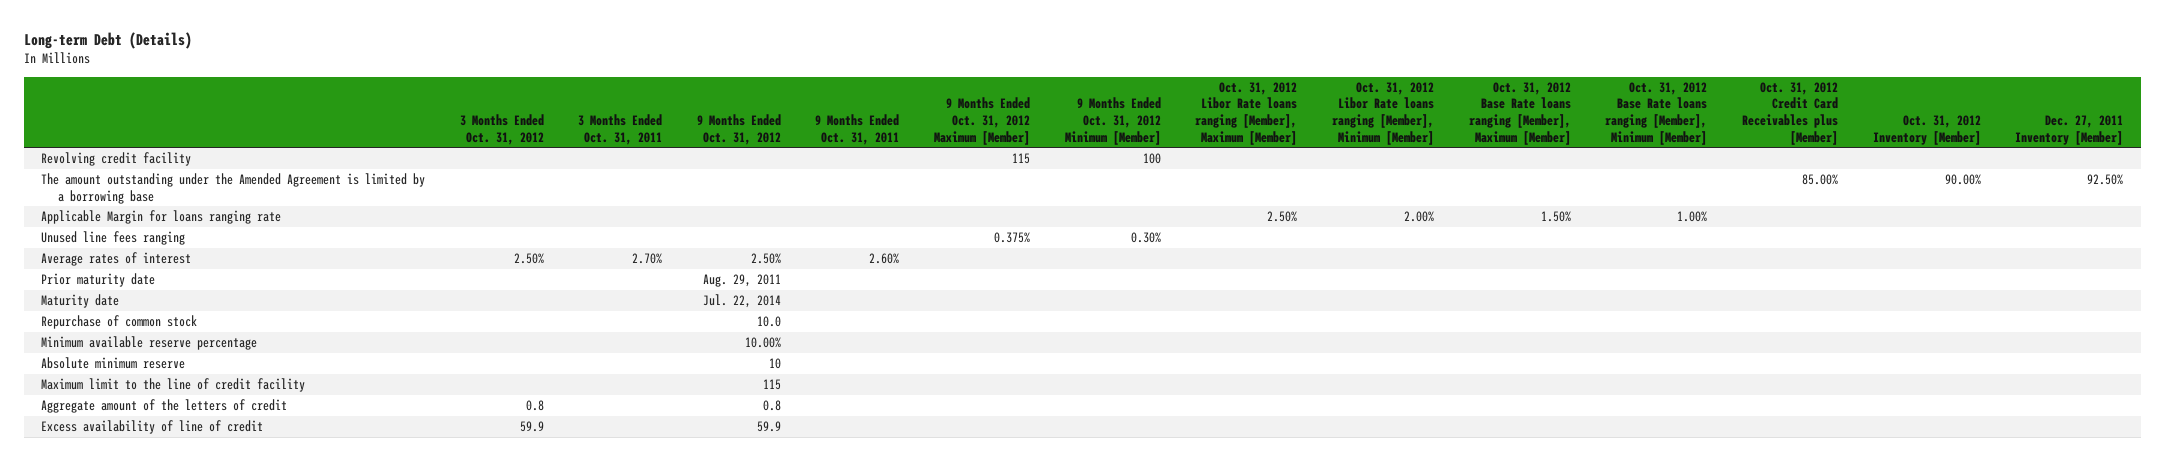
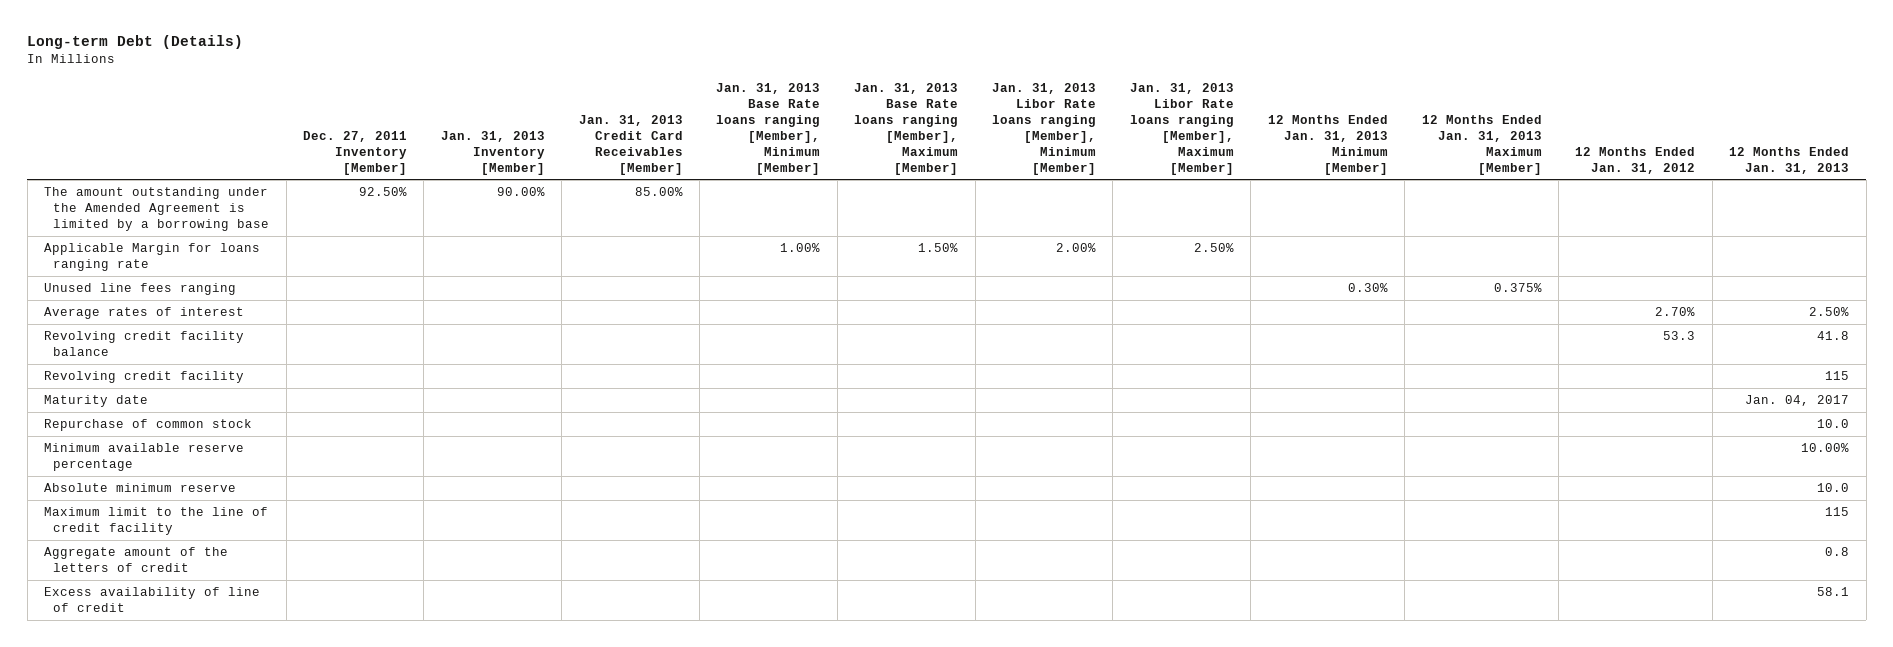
- | 3 Months Ended Oct. 31, 2012 | 3 Months Ended Oct. 31, 2011 | 9 Months Ended Oct. 31, 2012 | 9 Months Ended Oct. 31, 2011 | 9 Months Ended Oct. 31, 2012 Maximum [Member] | 9 Months Ended Oct. 31, 2012 Minimum [Member] | Oct. 31, 2012 Libor Rate loans ranging [Member], Maximum [Member] | Oct. 31, 2012 Libor Rate loans ranging [Member], Minimum [Member] | Oct. 31, 2012 Base Rate loans ranging [Member], Maximum [Member] | Oct. 31, 2012 Base Rate loans ranging [Member], Minimum [Member] | Oct. 31, 2012 Credit Card Receivables plus [Member] | Oct. 31, 2012 Inventory [Member] | Dec. 27, 2011 Inventory [Member]
+ | Dec. 27, 2011 Inventory [Member] | Jan. 31, 2013 Inventory [Member] | Jan. 31, 2013 Credit Card Receivables [Member] | Jan. 31, 2013 Base Rate loans ranging [Member], Minimum [Member] | Jan. 31, 2013 Base Rate loans ranging [Member], Maximum [Member] | Jan. 31, 2013 Libor Rate loans ranging [Member], Minimum [Member] | Jan. 31, 2013 Libor Rate loans ranging [Member], Maximum [Member] | 12 Months Ended Jan. 31, 2013 Minimum [Member] | 12 Months Ended Jan. 31, 2013 Maximum [Member] | 12 Months Ended Jan. 31, 2012 | 12 Months Ended Jan. 31, 2013
- Prior maturity date | | | Aug. 29, 2011 | | | | | | | | | |
+ Revolving credit facility balance | | | | | | | | | | 53.3 | 41.8
moved down: Revolving credit facility | | | | | | | | | | | 115

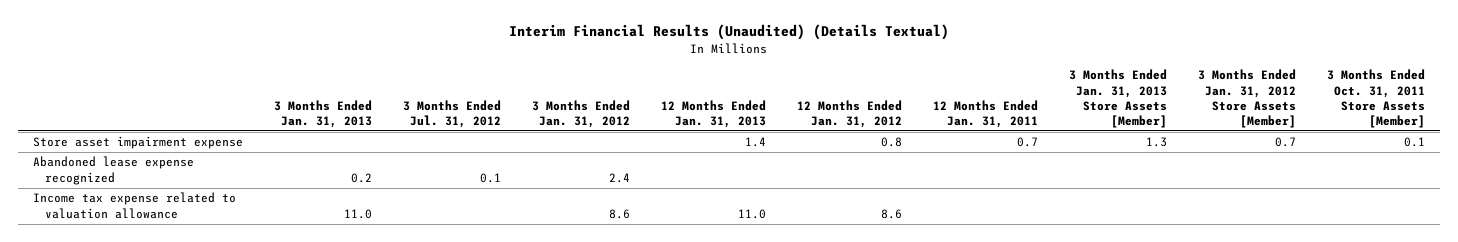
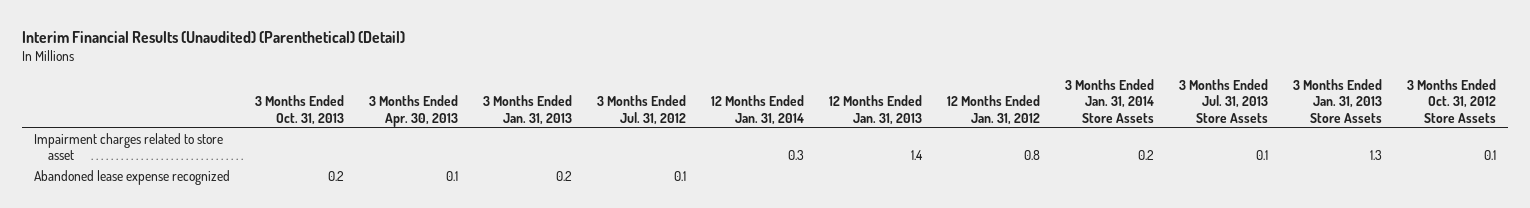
- Interim Financial Results (Unaudited) (Details Textual)
+ Interim Financial Results (Unaudited) (Parenthetical) (Detail)
- | 3 Months Ended Jan. 31, 2013 | 3 Months Ended Jul. 31, 2012 | 3 Months Ended Jan. 31, 2012 | 12 Months Ended Jan. 31, 2013 | 12 Months Ended Jan. 31, 2012 | 12 Months Ended Jan. 31, 2011 | 3 Months Ended Jan. 31, 2013 Store Assets [Member] | 3 Months Ended Jan. 31, 2012 Store Assets [Member] | 3 Months Ended Oct. 31, 2011 Store Assets [Member]
+ | 3 Months Ended Oct. 31, 2013 | 3 Months Ended Apr. 30, 2013 | 3 Months Ended Jan. 31, 2013 | 3 Months Ended Jul. 31, 2012 | 12 Months Ended Jan. 31, 2014 | 12 Months Ended Jan. 31, 2013 | 12 Months Ended Jan. 31, 2012 | 3 Months Ended Jan. 31, 2014 Store Assets | 3 Months Ended Jul. 31, 2013 Store Assets | 3 Months Ended Jan. 31, 2013 Store Assets | 3 Months Ended Oct. 31, 2012 Store Assets
- Store asset impairment expense | | | | 1.4 | 0.8 | 0.7 | 1.3 | 0.7 | 0.1
+ Impairment charges related to store asset | | | | | 0.3 | 1.4 | 0.8 | 0.2 | 0.1 | 1.3 | 0.1
- Income tax expense related to valuation allowance | 11.0 | | 8.6 | 11.0 | 8.6 | | | |

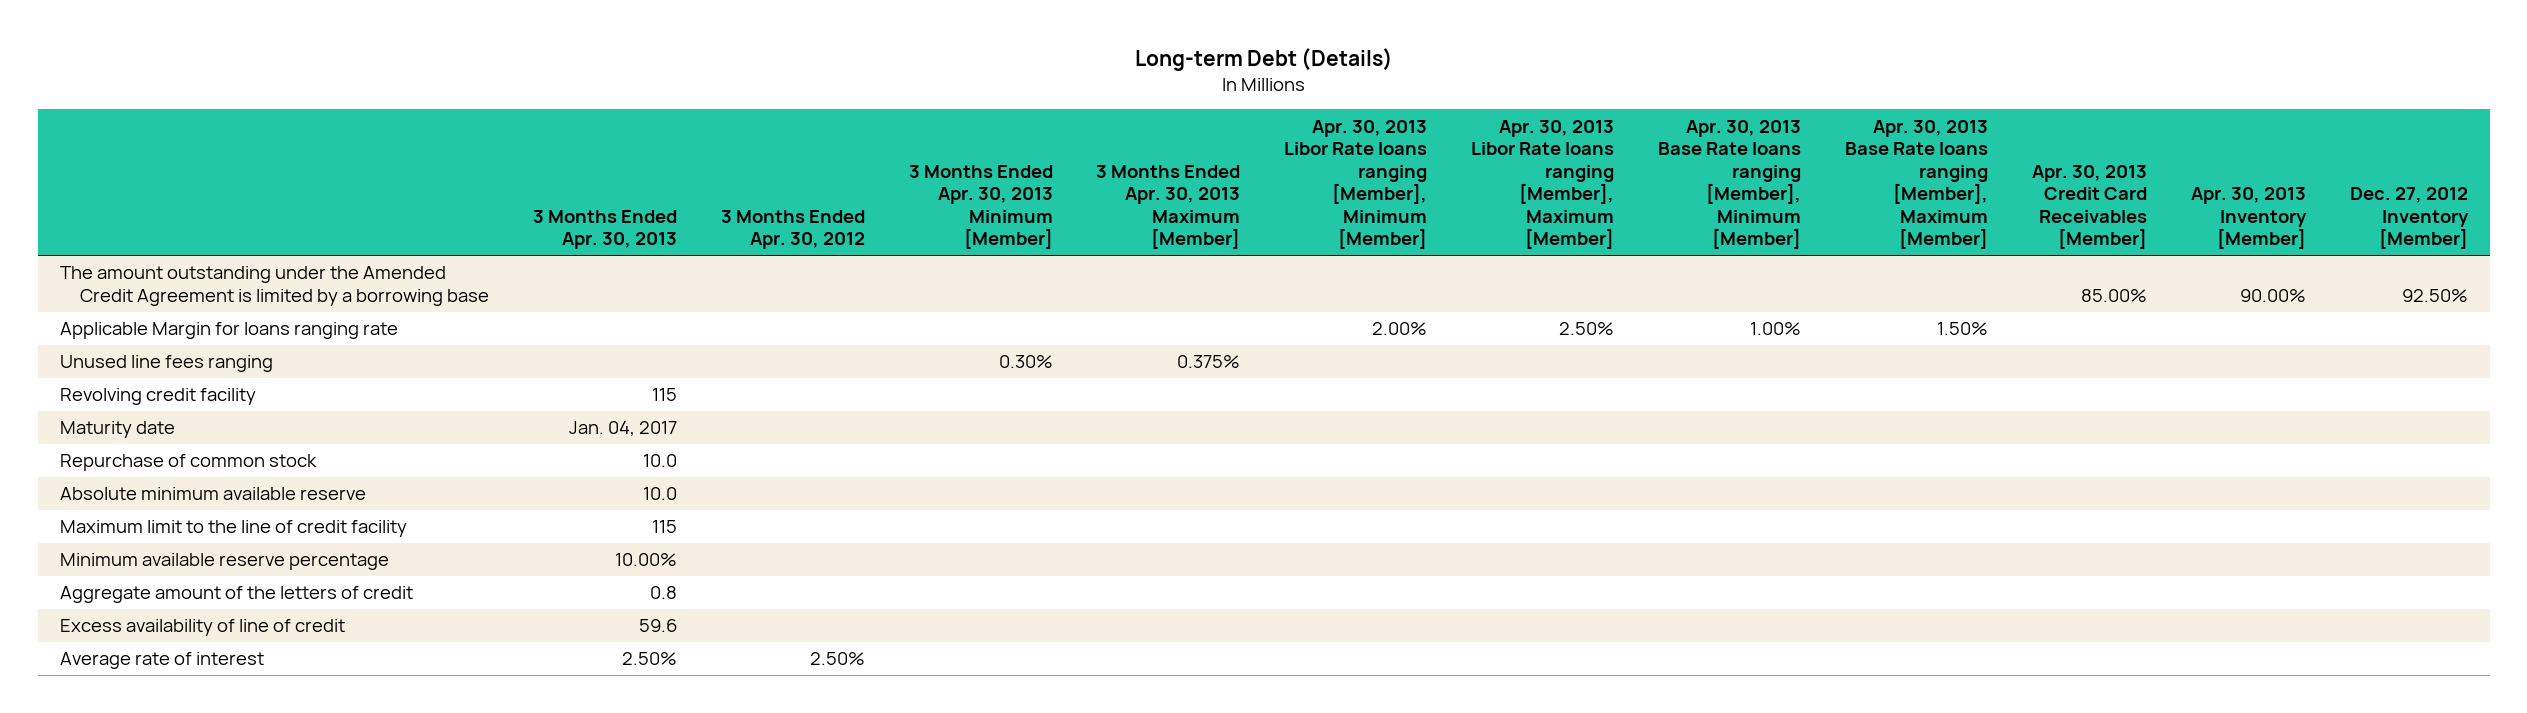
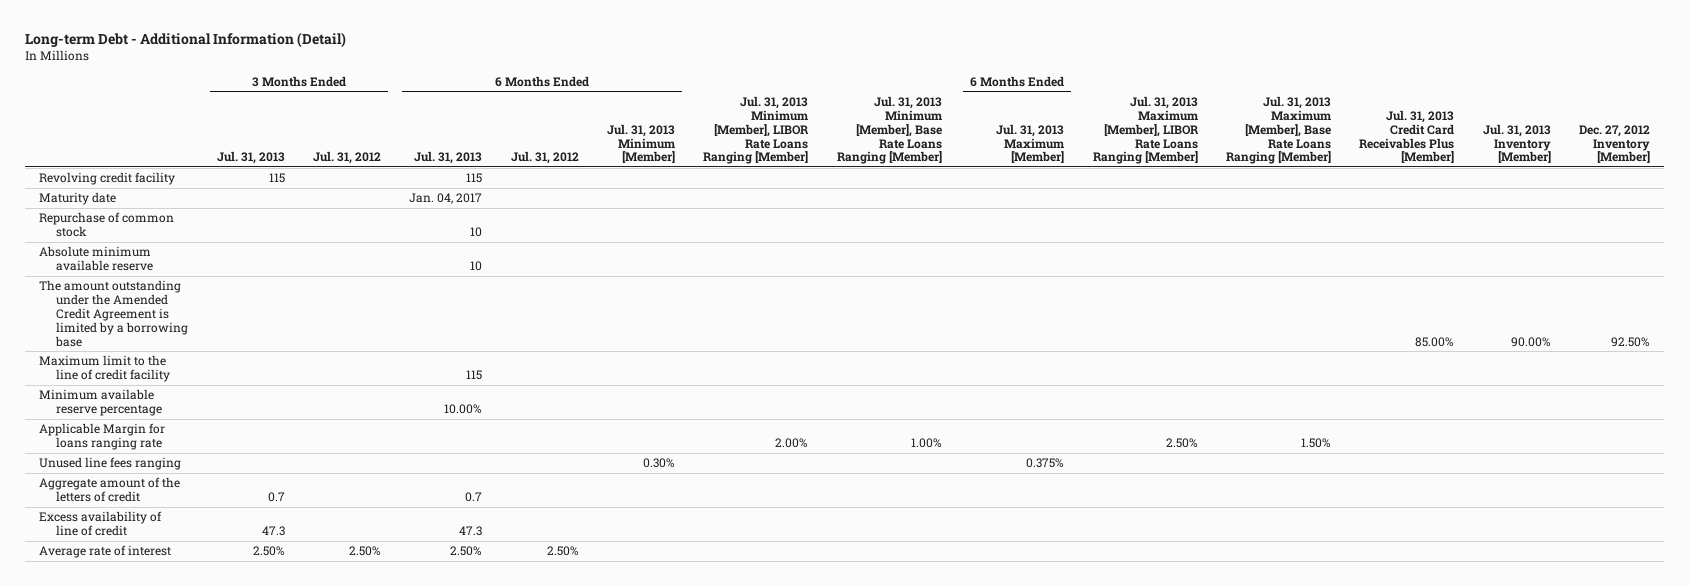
- Long-term Debt (Details)
+ Long-term Debt - Additional Information (Detail)
- | 3 Months Ended Apr. 30, 2013 | 3 Months Ended Apr. 30, 2012 | 3 Months Ended Apr. 30, 2013 Minimum [Member] | 3 Months Ended Apr. 30, 2013 Maximum [Member] | Apr. 30, 2013 Libor Rate loans ranging [Member], Minimum [Member] | Apr. 30, 2013 Libor Rate loans ranging [Member], Maximum [Member] | Apr. 30, 2013 Base Rate loans ranging [Member], Minimum [Member] | Apr. 30, 2013 Base Rate loans ranging [Member], Maximum [Member] | Apr. 30, 2013 Credit Card Receivables [Member] | Apr. 30, 2013 Inventory [Member] | Dec. 27, 2012 Inventory [Member]
+ | 3 Months Ended Jul. 31, 2013 | 3 Months Ended Jul. 31, 2012 | 6 Months Ended Jul. 31, 2013 | 6 Months Ended Jul. 31, 2012 | 6 Months Ended Jul. 31, 2013 Minimum [Member] | Jul. 31, 2013 Minimum [Member], LIBOR Rate Loans Ranging [Member] | Jul. 31, 2013 Minimum [Member], Base Rate Loans Ranging [Member] | 6 Months Ended Jul. 31, 2013 Maximum [Member] | Jul. 31, 2013 Maximum [Member], LIBOR Rate Loans Ranging [Member] | Jul. 31, 2013 Maximum [Member], Base Rate Loans Ranging [Member] | Jul. 31, 2013 Credit Card Receivables Plus [Member] | Jul. 31, 2013 Inventory [Member] | Dec. 27, 2012 Inventory [Member]
moved down: The amount outstanding under the Amended Credit Agreement is limited by a borrowing base | | | | | | | | | | | 85.00% | 90.00% | 92.50%
moved down: Applicable Margin for loans ranging rate | | | | | | 2.00% | 1.00% | | 2.50% | 1.50% | | |
moved down: Unused line fees ranging | | | | | 0.30% | | | 0.375% | | | | |

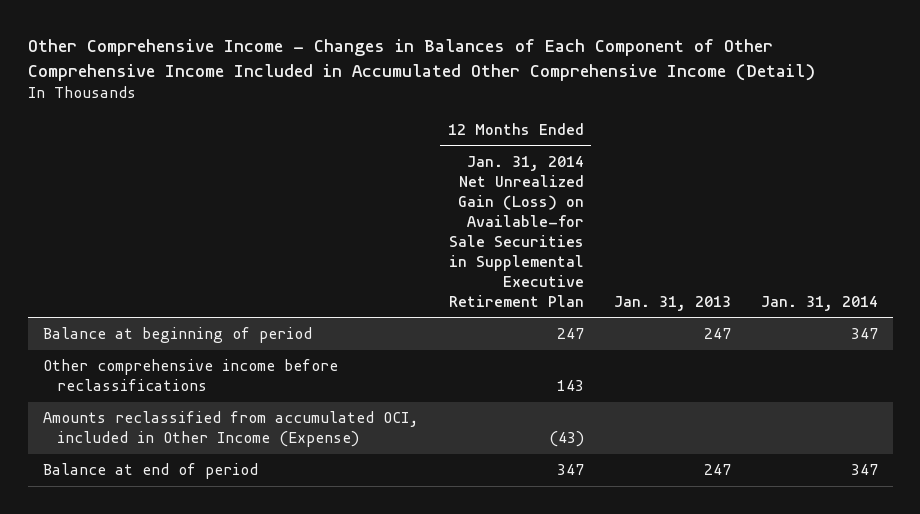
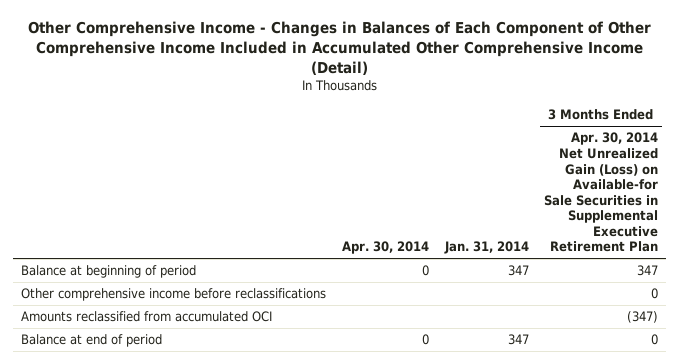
- | 12 Months Ended Jan. 31, 2014 Net Unrealized Gain (Loss) on Available-for Sale Securities in Supplemental Executive Retirement Plan | Jan. 31, 2013 | Jan. 31, 2014
+ | Apr. 30, 2014 | Jan. 31, 2014 | 3 Months Ended Apr. 30, 2014 Net Unrealized Gain (Loss) on Available-for Sale Securities in Supplemental Executive Retirement Plan
- Amounts reclassified from accumulated OCI, included in Other Income (Expense) | (43) | |
+ Amounts reclassified from accumulated OCI | | | (347)

